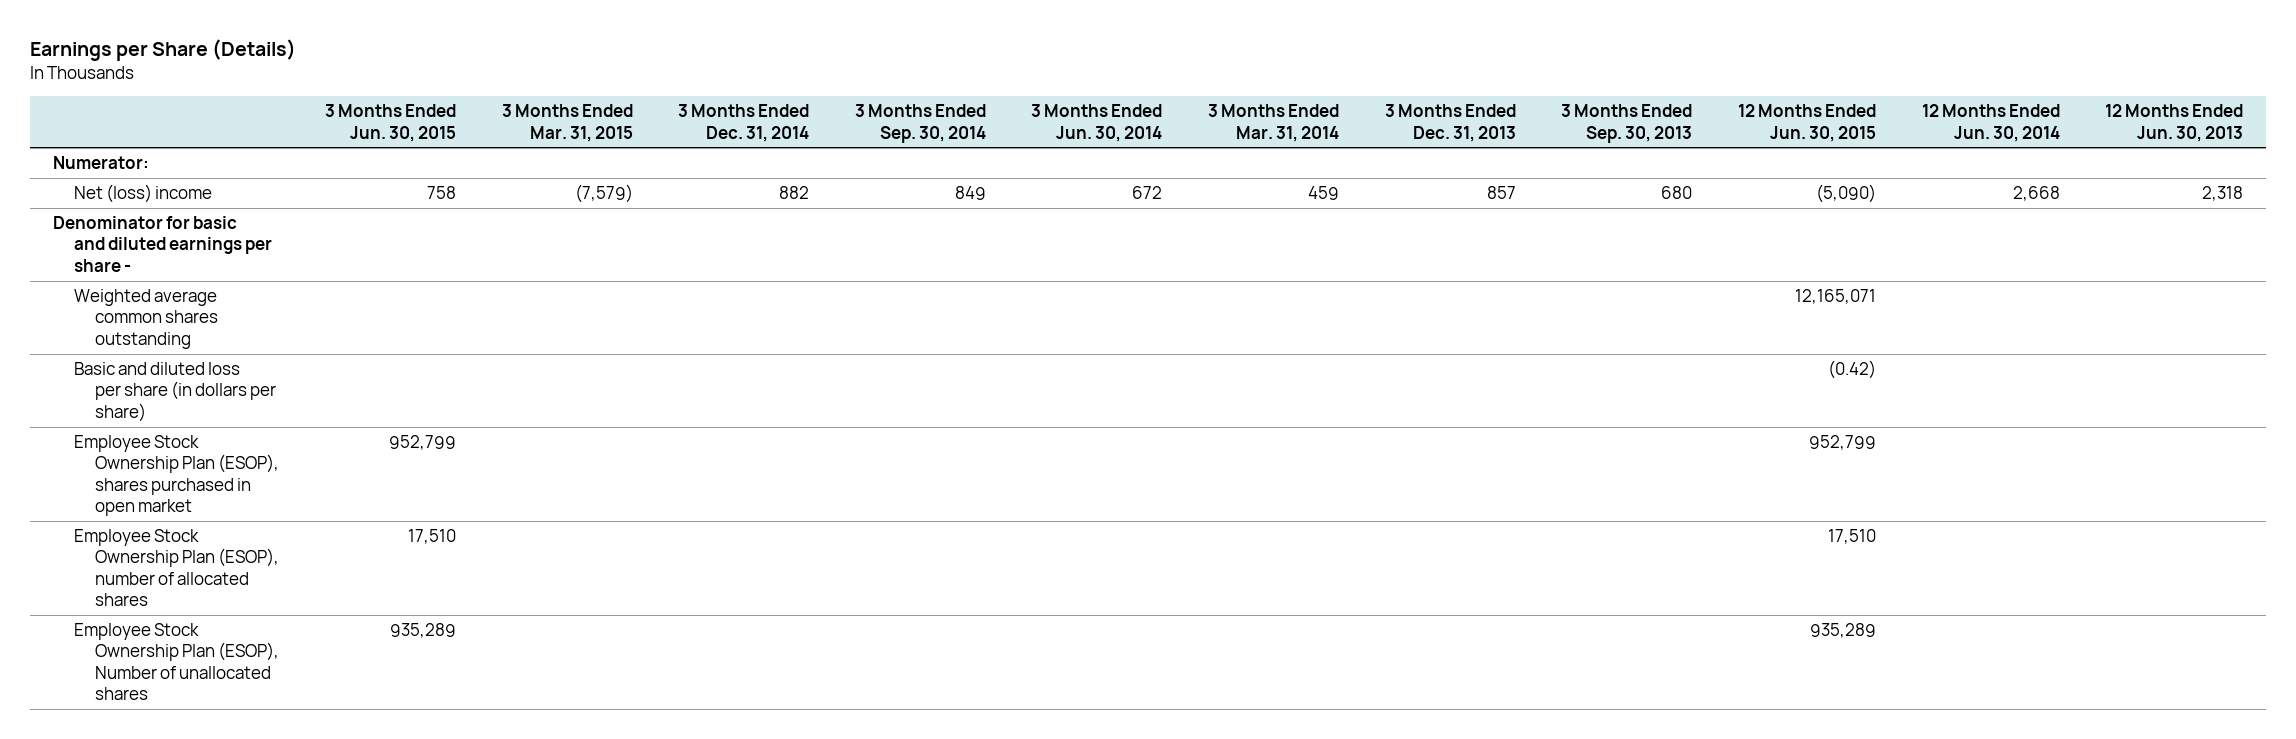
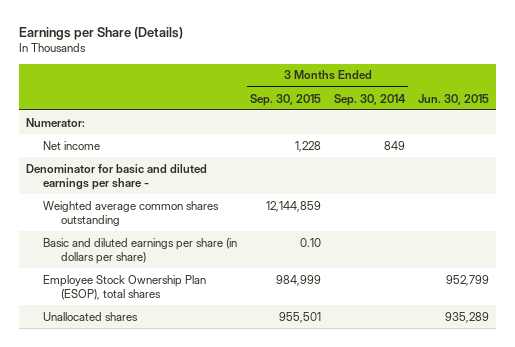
- | 3 Months Ended Jun. 30, 2015 | 3 Months Ended Mar. 31, 2015 | 3 Months Ended Dec. 31, 2014 | 3 Months Ended Sep. 30, 2014 | 3 Months Ended Jun. 30, 2014 | 3 Months Ended Mar. 31, 2014 | 3 Months Ended Dec. 31, 2013 | 3 Months Ended Sep. 30, 2013 | 12 Months Ended Jun. 30, 2015 | 12 Months Ended Jun. 30, 2014 | 12 Months Ended Jun. 30, 2013
+ | 3 Months Ended Sep. 30, 2015 | 3 Months Ended Sep. 30, 2014 | Jun. 30, 2015
- Net (loss) income | 758 | (7,579) | 882 | 849 | 672 | 459 | 857 | 680 | (5,090) | 2,668 | 2,318
+ Net income | 1,228 | 849 |
- Basic and diluted loss per share (in dollars per share) | | | | | | | | | (0.42) | |
- Employee Stock Ownership Plan (ESOP), shares purchased in open market | 952,799 | | | | | | | | 952,799 | |
- Employee Stock Ownership Plan (ESOP), number of allocated shares | 17,510 | | | | | | | | 17,510 | |
- Employee Stock Ownership Plan (ESOP), Number of unallocated shares | 935,289 | | | | | | | | 935,289 | |
+ Basic and diluted earnings per share (in dollars per share) | 0.10 | |
+ Employee Stock Ownership Plan (ESOP), total shares | 984,999 | | 952,799
+ Unallocated shares | 955,501 | | 935,289

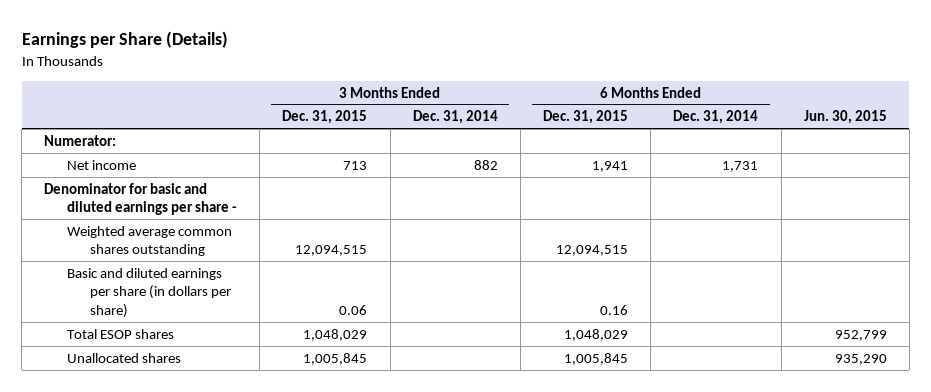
- | 3 Months Ended Sep. 30, 2015 | 3 Months Ended Sep. 30, 2014 | Jun. 30, 2015
+ | 3 Months Ended Dec. 31, 2015 | 3 Months Ended Dec. 31, 2014 | 6 Months Ended Dec. 31, 2015 | 6 Months Ended Dec. 31, 2014 | Jun. 30, 2015
- Employee Stock Ownership Plan (ESOP), total shares | 984,999 | | 952,799
- Unallocated shares | 955,501 | | 935,289
+ Total ESOP shares | 1,048,029 | | 1,048,029 | | 952,799
+ Unallocated shares | 1,005,845 | | 1,005,845 | | 935,290

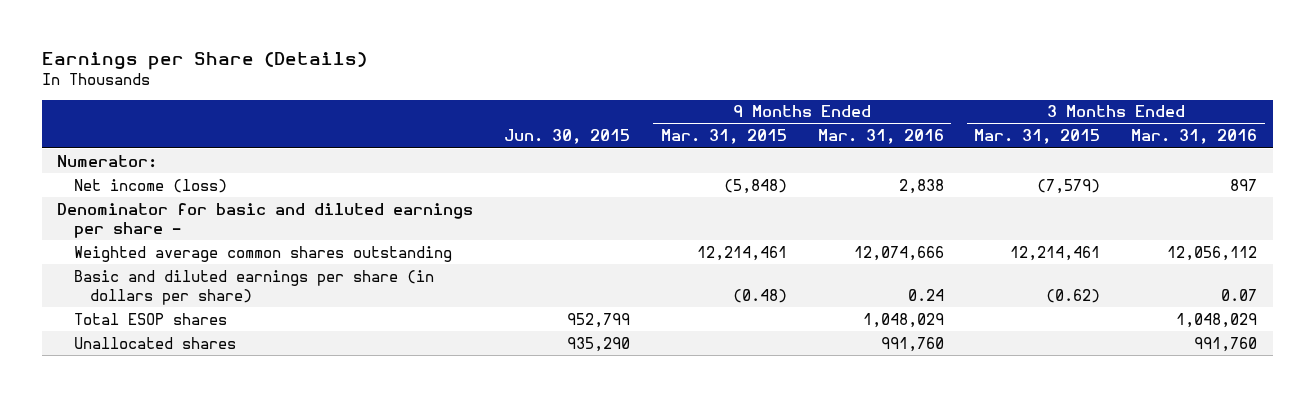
- | 3 Months Ended Dec. 31, 2015 | 3 Months Ended Dec. 31, 2014 | 6 Months Ended Dec. 31, 2015 | 6 Months Ended Dec. 31, 2014 | Jun. 30, 2015
+ | Jun. 30, 2015 | 9 Months Ended Mar. 31, 2015 | 9 Months Ended Mar. 31, 2016 | 3 Months Ended Mar. 31, 2015 | 3 Months Ended Mar. 31, 2016
- Net income | 713 | 882 | 1,941 | 1,731 |
+ Net income (loss) | | (5,848) | 2,838 | (7,579) | 897

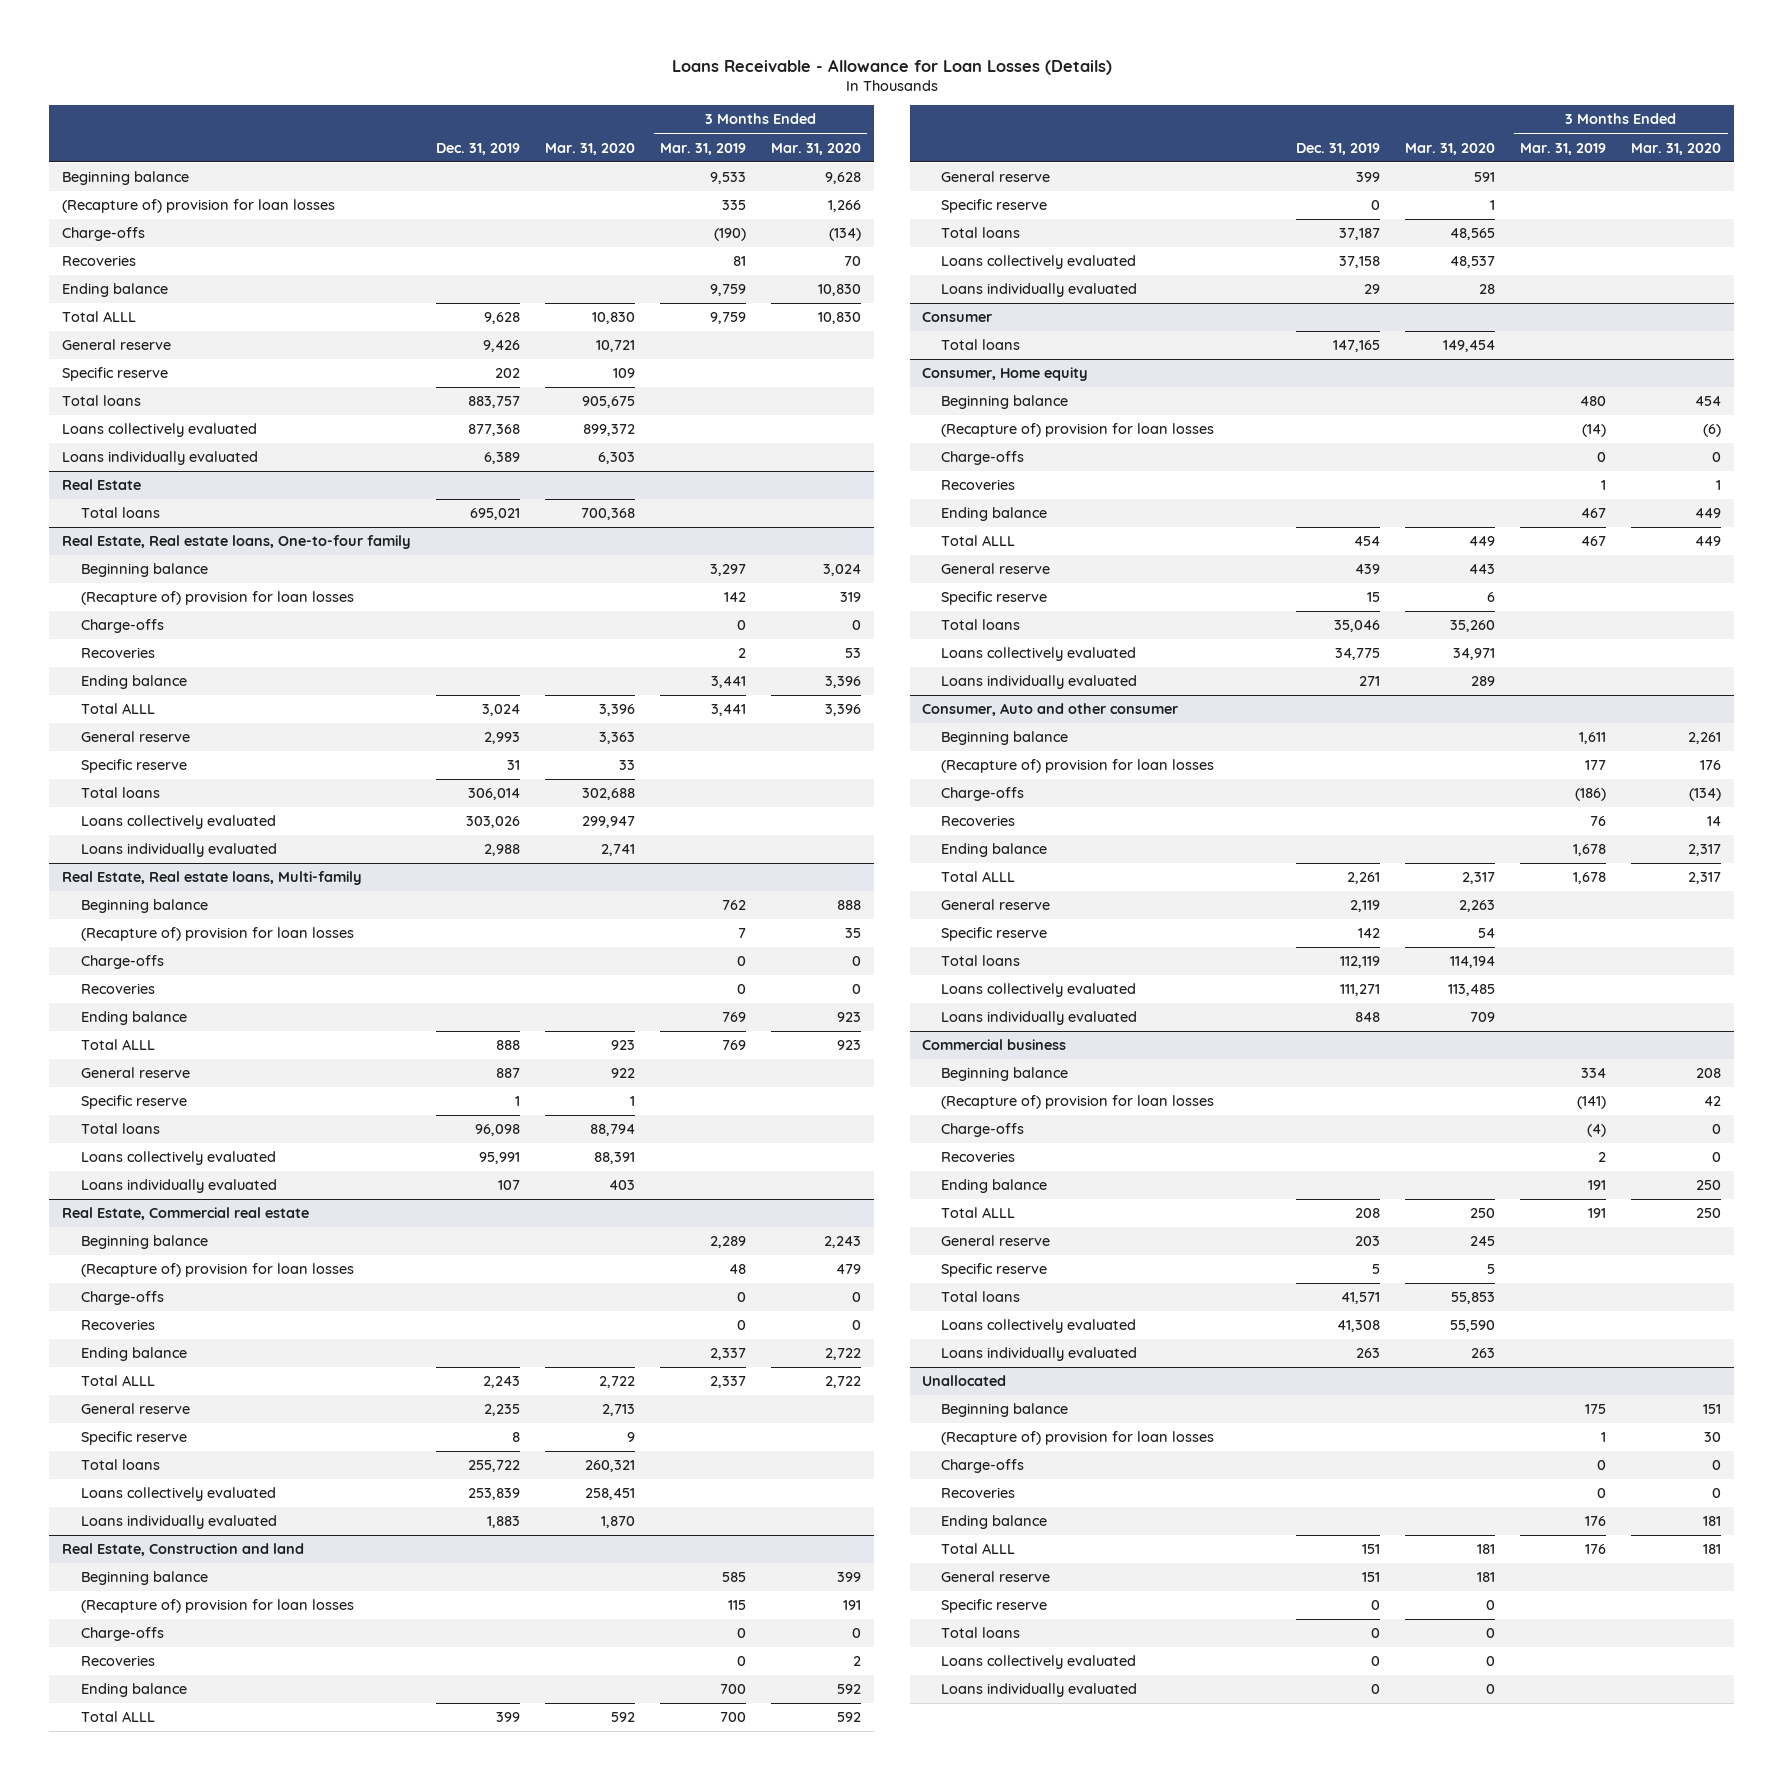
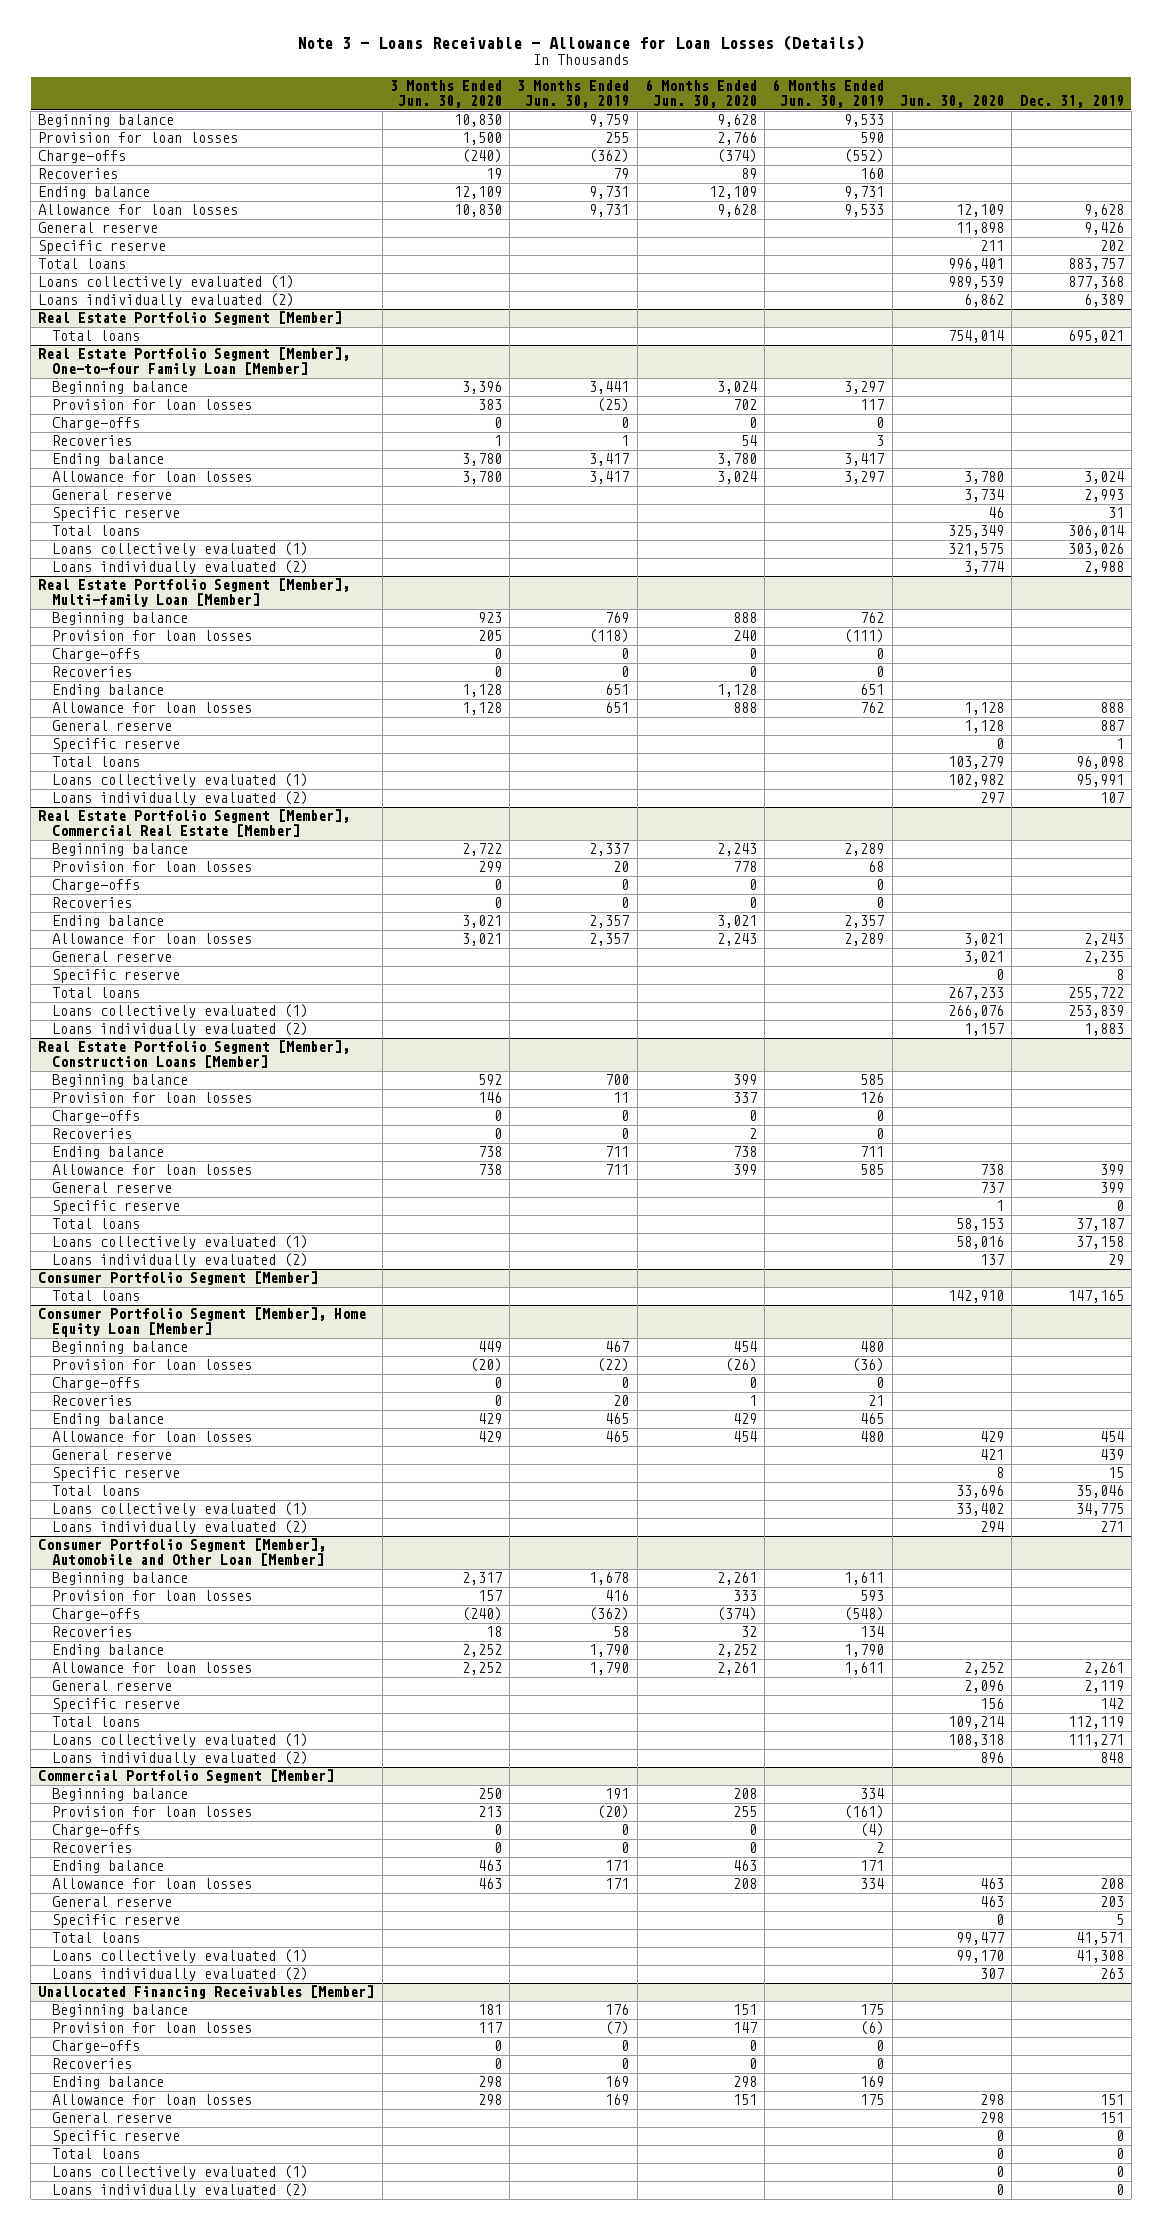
- Loans Receivable - Allowance for Loan Losses (Details)
+ Note 3 - Loans Receivable - Allowance for Loan Losses (Details)
- | Dec. 31, 2019 | Mar. 31, 2020 | 3 Months Ended Mar. 31, 2019 | 3 Months Ended Mar. 31, 2020
+ | 3 Months Ended Jun. 30, 2020 | 3 Months Ended Jun. 30, 2019 | 6 Months Ended Jun. 30, 2020 | 6 Months Ended Jun. 30, 2019 | Jun. 30, 2020 | Dec. 31, 2019
- (Recapture of) provision for loan losses | | | 335 | 1,266
+ Provision for loan losses | 1,500 | 255 | 2,766 | 590 | |
- Total ALLL | 9,628 | 10,830 | 9,759 | 10,830
+ Allowance for loan losses | 10,830 | 9,731 | 9,628 | 9,533 | 12,109 | 9,628
- Loans collectively evaluated | 877,368 | 899,372 | |
- Loans individually evaluated | 6,389 | 6,303 | |
- Real Estate
+ Loans collectively evaluated (1) | | | | | 989,539 | 877,368
+ Loans individually evaluated (2) | | | | | 6,862 | 6,389
+ Real Estate Portfolio Segment [Member]
- Real Estate, Real estate loans, One-to-four family
+ Real Estate Portfolio Segment [Member], One-to-four Family Loan [Member]
- (Recapture of) provision for loan losses | | | 142 | 319
+ Provision for loan losses | 383 | (25) | 702 | 117 | |
- Total ALLL | 3,024 | 3,396 | 3,441 | 3,396
+ Allowance for loan losses | 3,780 | 3,417 | 3,024 | 3,297 | 3,780 | 3,024
- Loans collectively evaluated | 303,026 | 299,947 | |
- Loans individually evaluated | 2,988 | 2,741 | |
- Real Estate, Real estate loans, Multi-family
+ Loans collectively evaluated (1) | | | | | 321,575 | 303,026
+ Loans individually evaluated (2) | | | | | 3,774 | 2,988
+ Real Estate Portfolio Segment [Member], Multi-family Loan [Member]
- (Recapture of) provision for loan losses | | | 7 | 35
+ Provision for loan losses | 205 | (118) | 240 | (111) | |
- Total ALLL | 888 | 923 | 769 | 923
+ Allowance for loan losses | 1,128 | 651 | 888 | 762 | 1,128 | 888
- Loans collectively evaluated | 95,991 | 88,391 | |
- Loans individually evaluated | 107 | 403 | |
- Real Estate, Commercial real estate
+ Loans collectively evaluated (1) | | | | | 102,982 | 95,991
+ Loans individually evaluated (2) | | | | | 297 | 107
+ Real Estate Portfolio Segment [Member], Commercial Real Estate [Member]
- (Recapture of) provision for loan losses | | | 48 | 479
+ Provision for loan losses | 299 | 20 | 778 | 68 | |
- Total ALLL | 2,243 | 2,722 | 2,337 | 2,722
+ Allowance for loan losses | 3,021 | 2,357 | 2,243 | 2,289 | 3,021 | 2,243
- Loans collectively evaluated | 253,839 | 258,451 | |
- Loans individually evaluated | 1,883 | 1,870 | |
- Real Estate, Construction and land
+ Loans collectively evaluated (1) | | | | | 266,076 | 253,839
+ Loans individually evaluated (2) | | | | | 1,157 | 1,883
+ Real Estate Portfolio Segment [Member], Construction Loans [Member]
- (Recapture of) provision for loan losses | | | 115 | 191
+ Provision for loan losses | 146 | 11 | 337 | 126 | |
- Total ALLL | 399 | 592 | 700 | 592
+ Allowance for loan losses | 738 | 711 | 399 | 585 | 738 | 399
- Loans collectively evaluated | 37,158 | 48,537 | |
- Loans individually evaluated | 29 | 28 | |
- Consumer
+ Loans collectively evaluated (1) | | | | | 58,016 | 37,158
+ Loans individually evaluated (2) | | | | | 137 | 29
+ Consumer Portfolio Segment [Member]
- Consumer, Home equity
+ Consumer Portfolio Segment [Member], Home Equity Loan [Member]
- (Recapture of) provision for loan losses | | | (14) | (6)
+ Provision for loan losses | (20) | (22) | (26) | (36) | |
- Total ALLL | 454 | 449 | 467 | 449
+ Allowance for loan losses | 429 | 465 | 454 | 480 | 429 | 454
- Loans collectively evaluated | 34,775 | 34,971 | |
- Loans individually evaluated | 271 | 289 | |
- Consumer, Auto and other consumer
+ Loans collectively evaluated (1) | | | | | 33,402 | 34,775
+ Loans individually evaluated (2) | | | | | 294 | 271
+ Consumer Portfolio Segment [Member], Automobile and Other Loan [Member]
- (Recapture of) provision for loan losses | | | 177 | 176
+ Provision for loan losses | 157 | 416 | 333 | 593 | |
- Total ALLL | 2,261 | 2,317 | 1,678 | 2,317
+ Allowance for loan losses | 2,252 | 1,790 | 2,261 | 1,611 | 2,252 | 2,261
- Loans collectively evaluated | 111,271 | 113,485 | |
- Loans individually evaluated | 848 | 709 | |
- Commercial business
+ Loans collectively evaluated (1) | | | | | 108,318 | 111,271
+ Loans individually evaluated (2) | | | | | 896 | 848
+ Commercial Portfolio Segment [Member]
- (Recapture of) provision for loan losses | | | (141) | 42
+ Provision for loan losses | 213 | (20) | 255 | (161) | |
- Total ALLL | 208 | 250 | 191 | 250
+ Allowance for loan losses | 463 | 171 | 208 | 334 | 463 | 208
- Loans collectively evaluated | 41,308 | 55,590 | |
- Loans individually evaluated | 263 | 263 | |
- Unallocated
+ Loans collectively evaluated (1) | | | | | 99,170 | 41,308
+ Loans individually evaluated (2) | | | | | 307 | 263
+ Unallocated Financing Receivables [Member]
- (Recapture of) provision for loan losses | | | 1 | 30
+ Provision for loan losses | 117 | (7) | 147 | (6) | |
- Total ALLL | 151 | 181 | 176 | 181
+ Allowance for loan losses | 298 | 169 | 151 | 175 | 298 | 151
- Loans collectively evaluated | 0 | 0 | |
- Loans individually evaluated | 0 | 0 | |
+ Loans collectively evaluated (1) | | | | | 0 | 0
+ Loans individually evaluated (2) | | | | | 0 | 0

